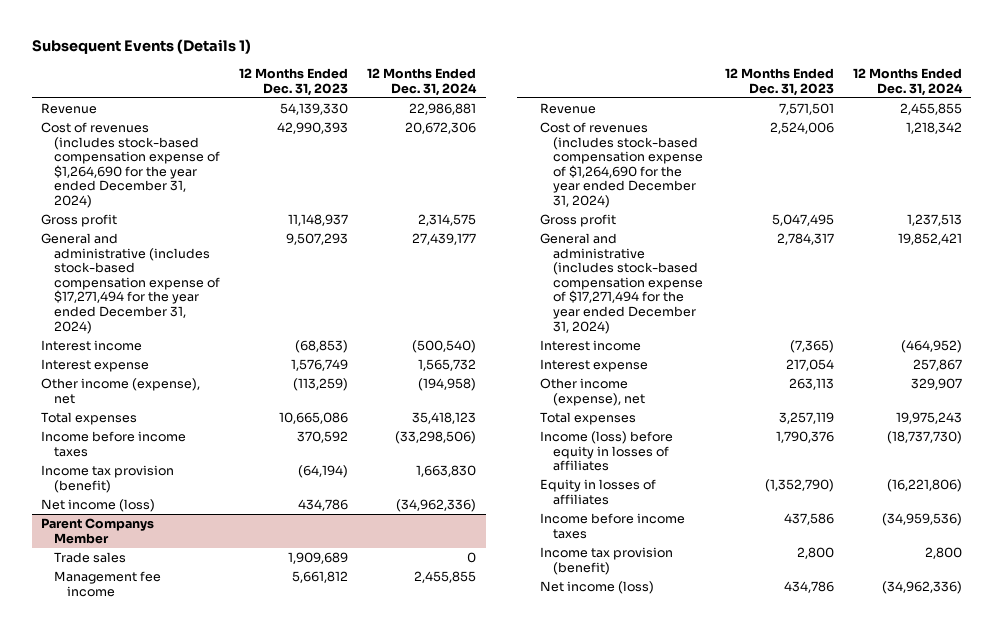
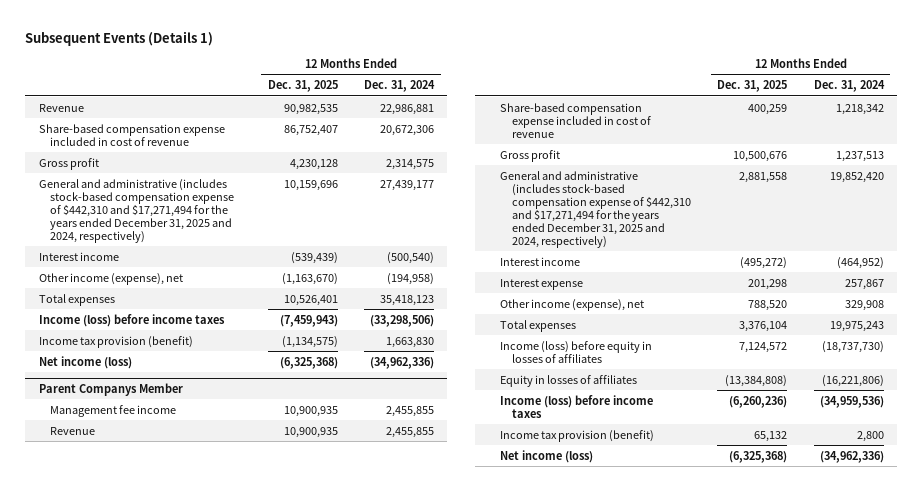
- | 12 Months Ended Dec. 31, 2023 | 12 Months Ended Dec. 31, 2024
+ | 12 Months Ended Dec. 31, 2025 | 12 Months Ended Dec. 31, 2024
- Cost of revenues (includes stock-based compensation expense of $1,264,690 for the year ended December 31, 2024) | 42,990,393 | 20,672,306
+ Share-based compensation expense included in cost of revenue | 86,752,407 | 20,672,306
- General and administrative (includes stock-based compensation expense of $17,271,494 for the year ended December 31, 2024) | 9,507,293 | 27,439,177
+ General and administrative (includes stock-based compensation expense of $442,310 and $17,271,494 for the years ended December 31, 2025 and 2024, respectively) | 10,159,696 | 27,439,177
- Interest expense | 1,576,749 | 1,565,732
- Income before income taxes | 370,592 | (33,298,506)
+ Income (loss) before income taxes | (7,459,943) | (33,298,506)
@ Parent Companys Member
- Trade sales | 1,909,689 | 0
- Cost of revenues (includes stock-based compensation expense of $1,264,690 for the year ended December 31, 2024) | 2,524,006 | 1,218,342
+ Share-based compensation expense included in cost of revenue | 400,259 | 1,218,342
- General and administrative (includes stock-based compensation expense of $17,271,494 for the year ended December 31, 2024) | 2,784,317 | 19,852,421
+ General and administrative (includes stock-based compensation expense of $442,310 and $17,271,494 for the years ended December 31, 2025 and 2024, respectively) | 2,881,558 | 19,852,420
- Other income (expense), net | 263,113 | 329,907
+ Other income (expense), net | 788,520 | 329,908
- Income before income taxes | 437,586 | (34,959,536)
+ Income (loss) before income taxes | (6,260,236) | (34,959,536)

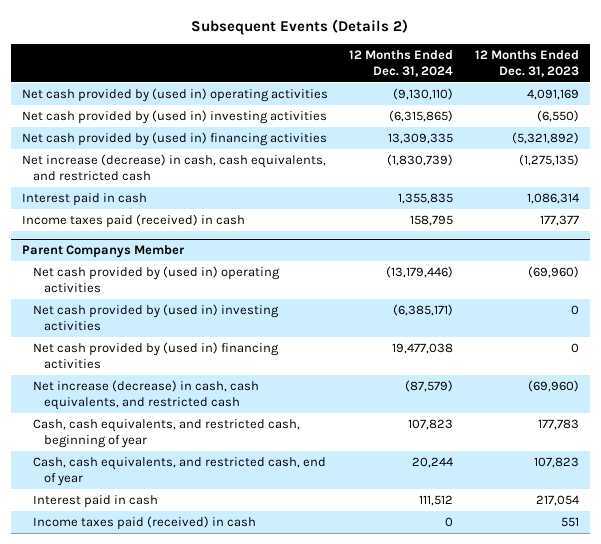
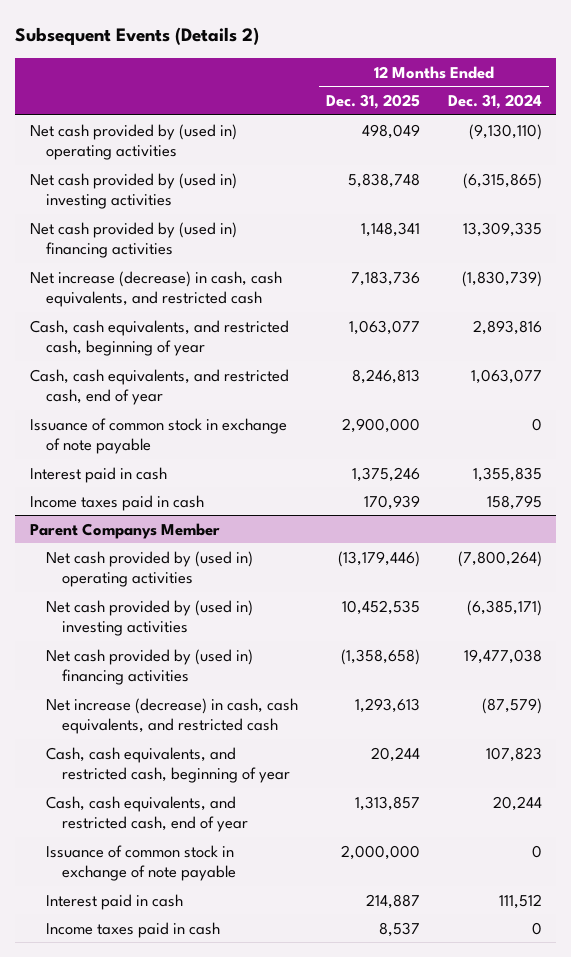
- | 12 Months Ended Dec. 31, 2024 | 12 Months Ended Dec. 31, 2023
+ | 12 Months Ended Dec. 31, 2025 | 12 Months Ended Dec. 31, 2024
+ Cash, cash equivalents, and restricted cash, beginning of year | 1,063,077 | 2,893,816
+ Cash, cash equivalents, and restricted cash, end of year | 8,246,813 | 1,063,077
+ Issuance of common stock in exchange of note payable | 2,900,000 | 0
- Income taxes paid (received) in cash | 158,795 | 177,377
+ Income taxes paid in cash | 170,939 | 158,795
@ Parent Companys Member
- Net cash provided by (used in) operating activities | (13,179,446) | (69,960)
+ Net cash provided by (used in) operating activities | (13,179,446) | (7,800,264)
+ Issuance of common stock in exchange of note payable | 2,000,000 | 0
- Income taxes paid (received) in cash | 0 | 551
+ Income taxes paid in cash | 8,537 | 0

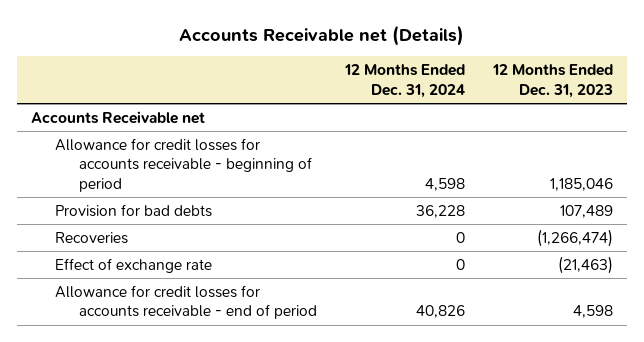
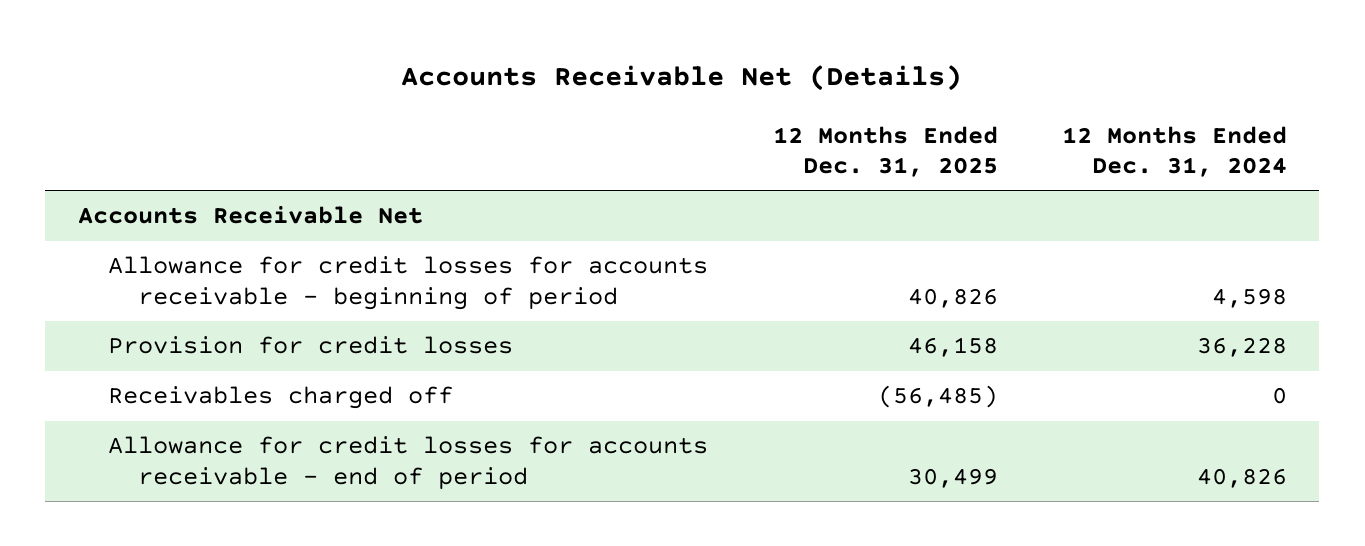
- Accounts Receivable net (Details)
+ Accounts Receivable Net (Details)
- | 12 Months Ended Dec. 31, 2024 | 12 Months Ended Dec. 31, 2023
+ | 12 Months Ended Dec. 31, 2025 | 12 Months Ended Dec. 31, 2024
- Accounts Receivable net
+ Accounts Receivable Net
- Provision for bad debts | 36,228 | 107,489
- Recoveries | 0 | (1,266,474)
- Effect of exchange rate | 0 | (21,463)
+ Provision for credit losses | 46,158 | 36,228
+ Receivables charged off | (56,485) | 0

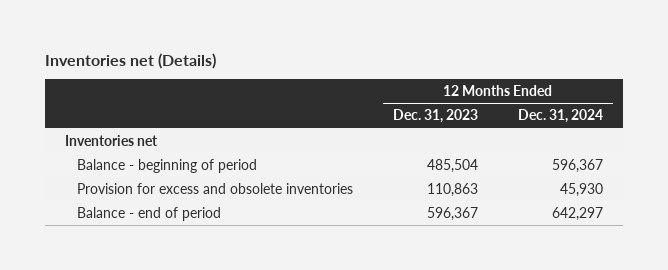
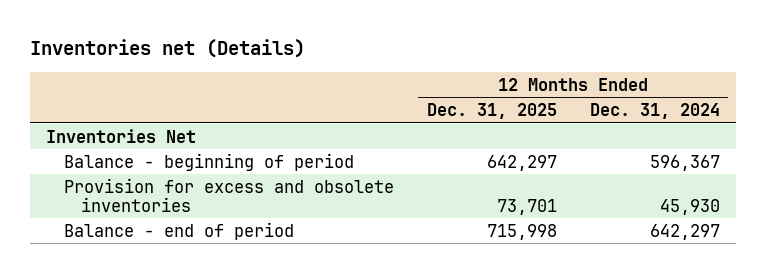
- | 12 Months Ended Dec. 31, 2023 | 12 Months Ended Dec. 31, 2024
+ | 12 Months Ended Dec. 31, 2025 | 12 Months Ended Dec. 31, 2024
- Inventories net
+ Inventories Net

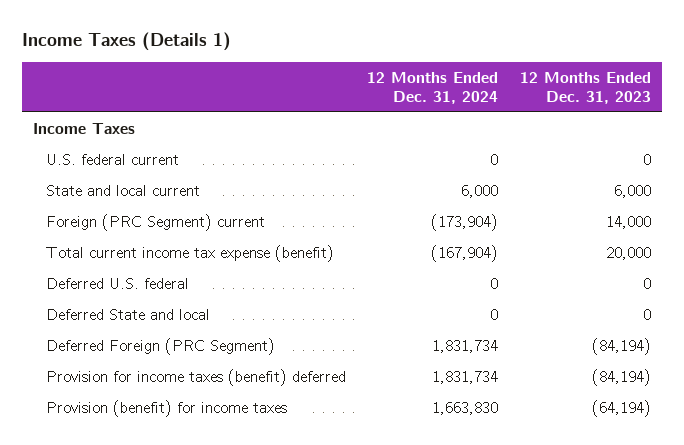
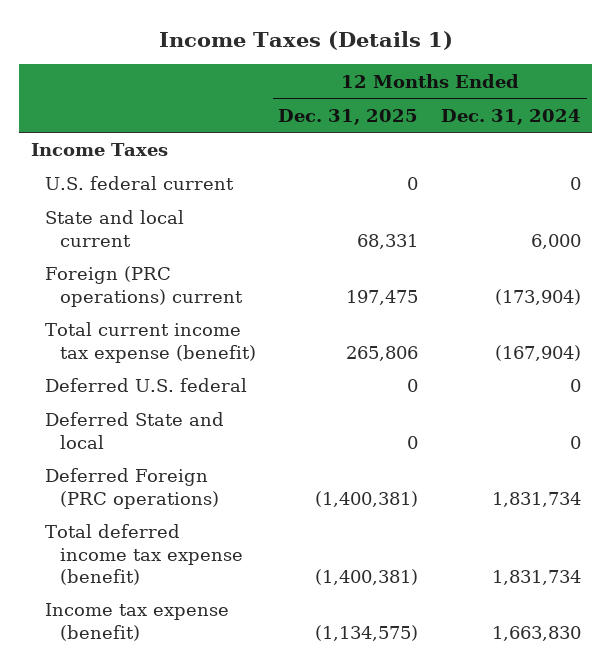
- | 12 Months Ended Dec. 31, 2024 | 12 Months Ended Dec. 31, 2023
+ | 12 Months Ended Dec. 31, 2025 | 12 Months Ended Dec. 31, 2024
- Foreign (PRC Segment) current | (173,904) | 14,000
+ Foreign (PRC operations) current | 197,475 | (173,904)
- Deferred Foreign (PRC Segment) | 1,831,734 | (84,194)
- Provision for income taxes (benefit) deferred | 1,831,734 | (84,194)
- Provision (benefit) for income taxes | 1,663,830 | (64,194)
+ Deferred Foreign (PRC operations) | (1,400,381) | 1,831,734
+ Total deferred income tax expense (benefit) | (1,400,381) | 1,831,734
+ Income tax expense (benefit) | (1,134,575) | 1,663,830

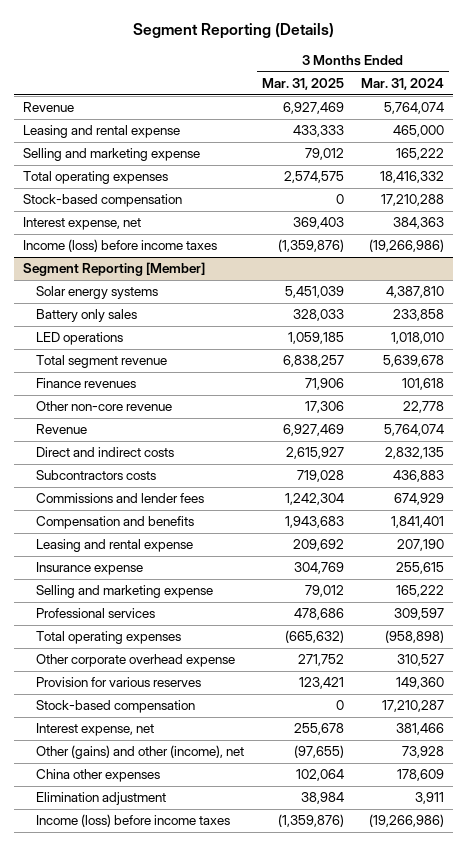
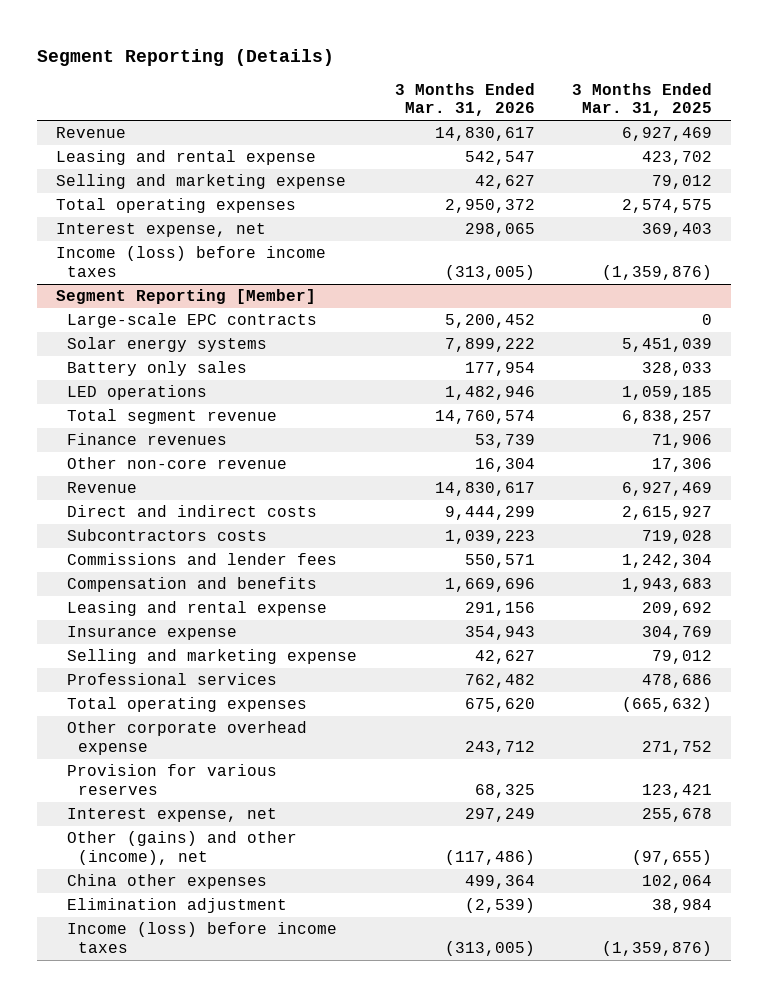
- | 3 Months Ended Mar. 31, 2025 | 3 Months Ended Mar. 31, 2024
+ | 3 Months Ended Mar. 31, 2026 | 3 Months Ended Mar. 31, 2025
- Leasing and rental expense | 433,333 | 465,000
+ Leasing and rental expense | 542,547 | 423,702
- Stock-based compensation | 0 | 17,210,288
@ Segment Reporting [Member]
+ Large-scale EPC contracts | 5,200,452 | 0
- Stock-based compensation | 0 | 17,210,287

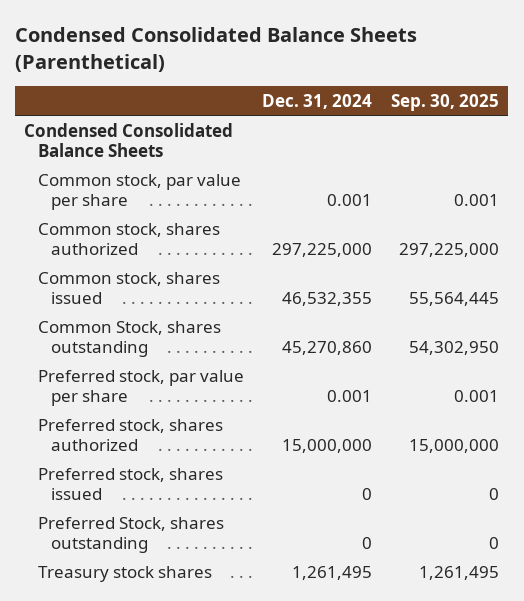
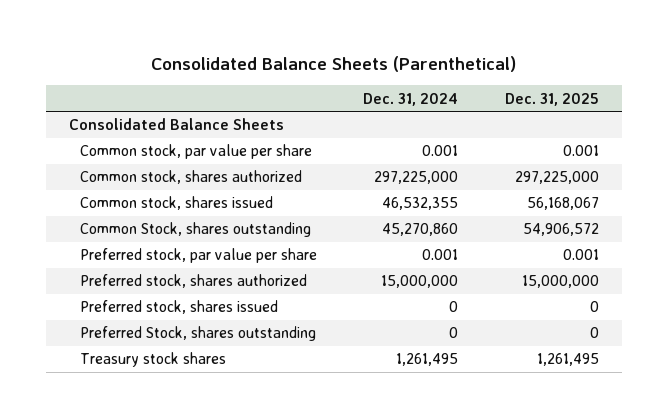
- Condensed Consolidated Balance Sheets (Parenthetical)
+ Consolidated Balance Sheets (Parenthetical)
- | Dec. 31, 2024 | Sep. 30, 2025
+ | Dec. 31, 2024 | Dec. 31, 2025
- Condensed Consolidated Balance Sheets
+ Consolidated Balance Sheets

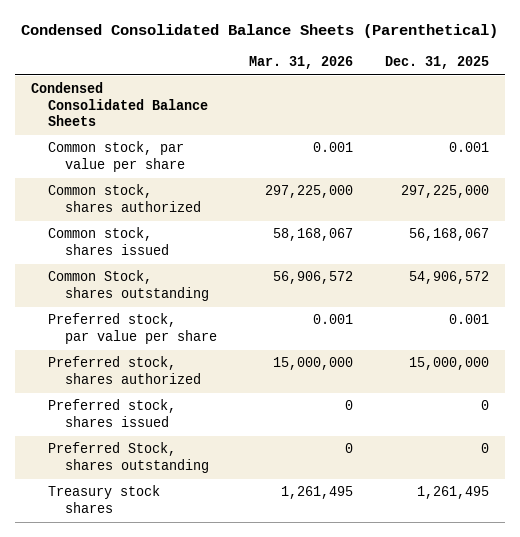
- Consolidated Balance Sheets (Parenthetical)
+ Condensed Consolidated Balance Sheets (Parenthetical)
- | Dec. 31, 2024 | Dec. 31, 2025
+ | Mar. 31, 2026 | Dec. 31, 2025
- Consolidated Balance Sheets
+ Condensed Consolidated Balance Sheets

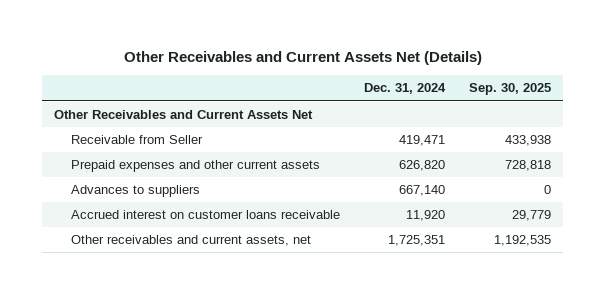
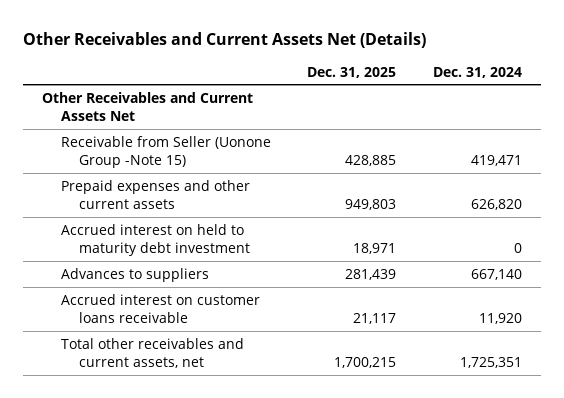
- | Dec. 31, 2024 | Sep. 30, 2025
+ | Dec. 31, 2025 | Dec. 31, 2024
- Receivable from Seller | 419,471 | 433,938
+ Receivable from Seller (Uonone Group -Note 15) | 428,885 | 419,471
+ Accrued interest on held to maturity debt investment | 18,971 | 0
- Other receivables and current assets, net | 1,725,351 | 1,192,535
+ Total other receivables and current assets, net | 1,700,215 | 1,725,351

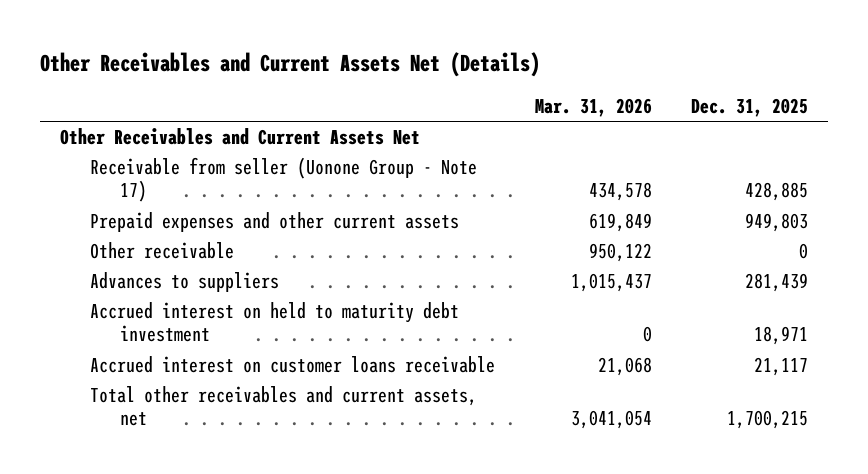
- | Dec. 31, 2025 | Dec. 31, 2024
+ | Mar. 31, 2026 | Dec. 31, 2025
- Receivable from Seller (Uonone Group -Note 15) | 428,885 | 419,471
+ Receivable from seller (Uonone Group - Note 17) | 434,578 | 428,885
+ Other receivable | 950,122 | 0
moved down: Accrued interest on held to maturity debt investment | 0 | 18,971

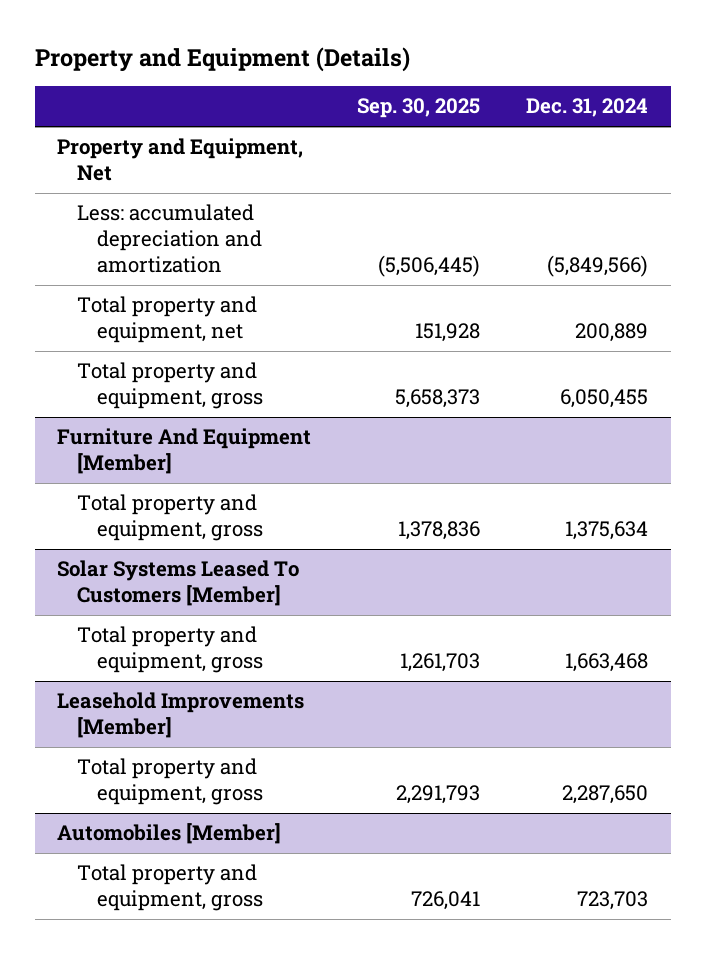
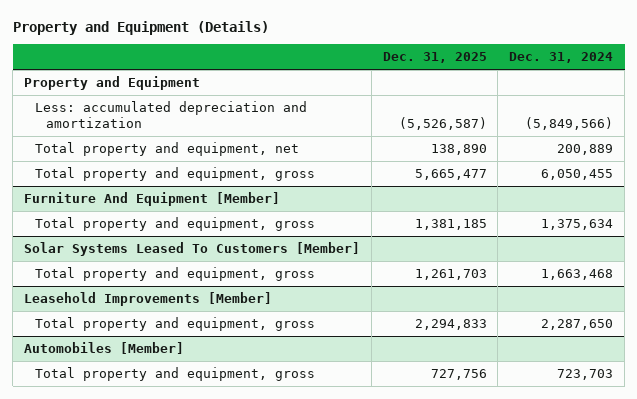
- | Sep. 30, 2025 | Dec. 31, 2024
+ | Dec. 31, 2025 | Dec. 31, 2024
- Property and Equipment, Net
+ Property and Equipment

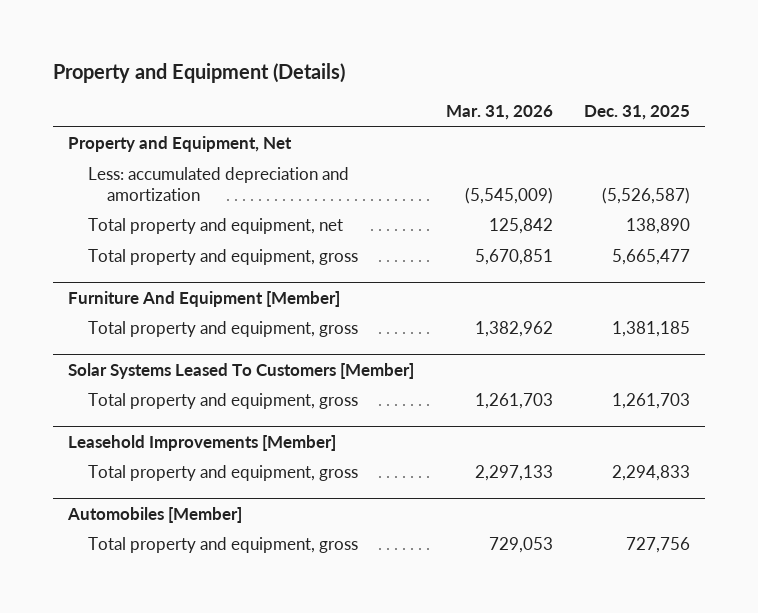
- | Dec. 31, 2025 | Dec. 31, 2024
+ | Mar. 31, 2026 | Dec. 31, 2025
- Property and Equipment
+ Property and Equipment, Net

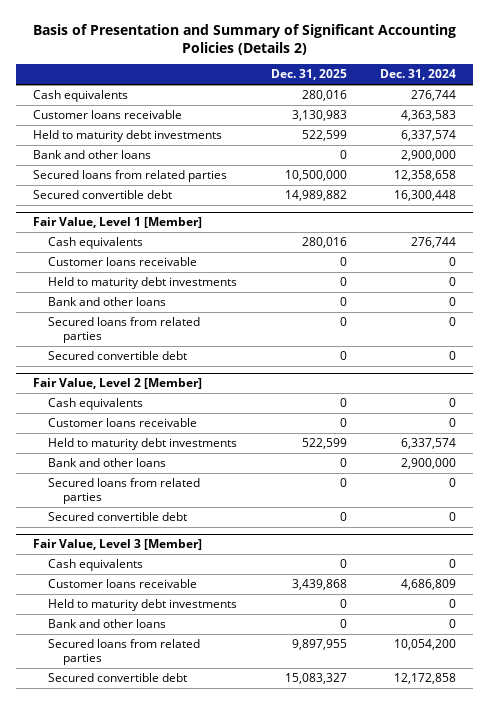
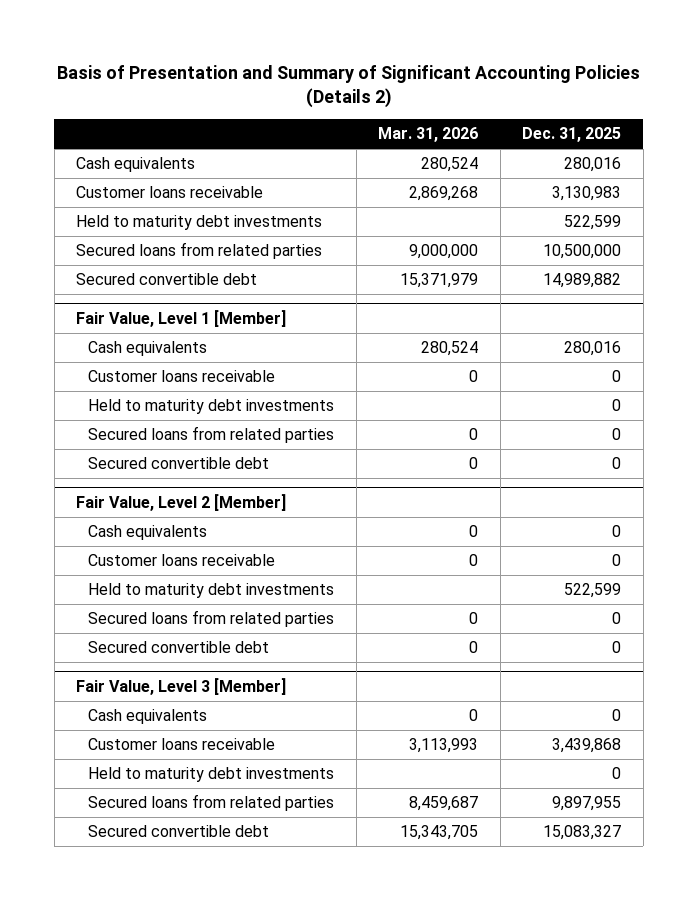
- | Dec. 31, 2025 | Dec. 31, 2024
+ | Mar. 31, 2026 | Dec. 31, 2025
- Bank and other loans | 0 | 2,900,000
@ Fair Value, Level 1 [Member]
- Bank and other loans | 0 | 0
@ Fair Value, Level 2 [Member]
- Bank and other loans | 0 | 2,900,000
@ Fair Value, Level 3 [Member]
- Bank and other loans | 0 | 0

